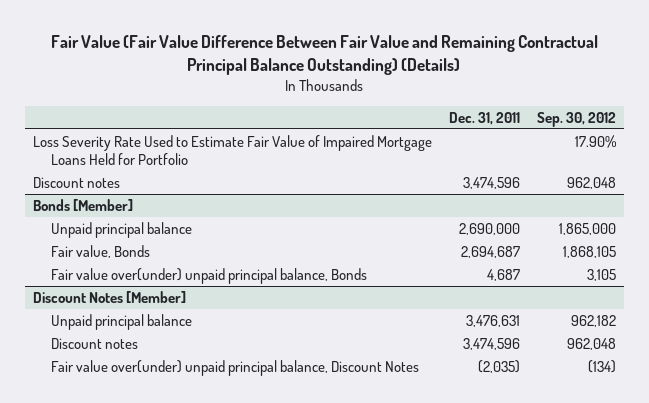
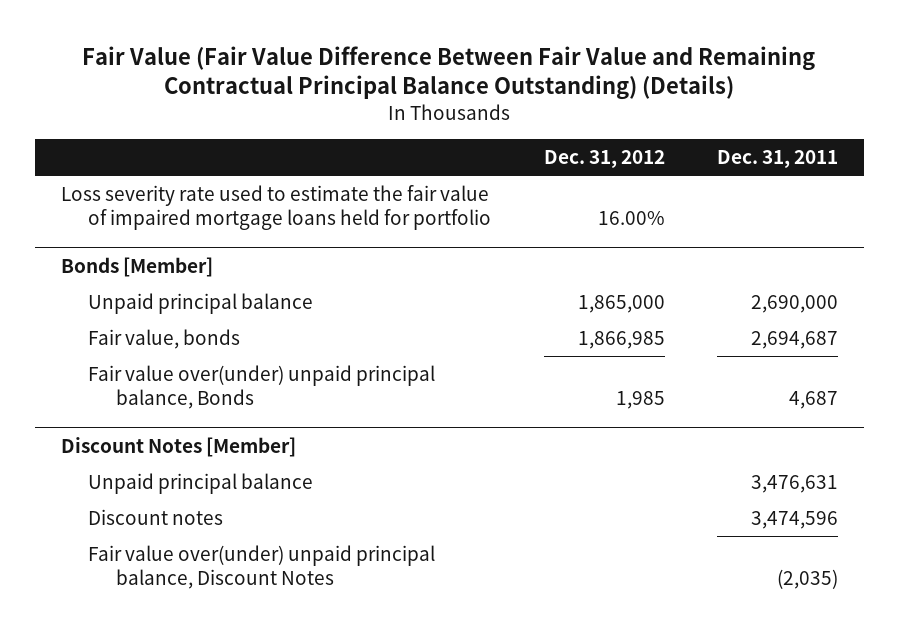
- | Dec. 31, 2011 | Sep. 30, 2012
+ | Dec. 31, 2012 | Dec. 31, 2011
- Loss Severity Rate Used to Estimate Fair Value of Impaired Mortgage Loans Held for Portfolio | | 17.90%
- Discount notes | 3,474,596 | 962,048
+ Loss severity rate used to estimate the fair value of impaired mortgage loans held for portfolio | 16.00% |
@ Bonds [Member]
- Fair value, Bonds | 2,694,687 | 1,868,105
+ Fair value, bonds | 1,866,985 | 2,694,687

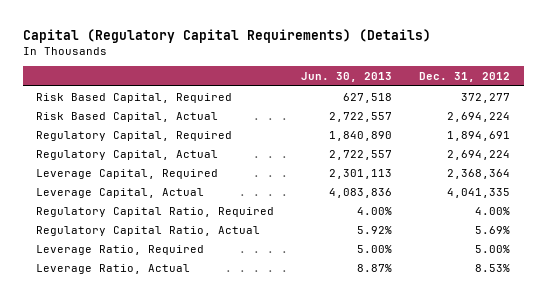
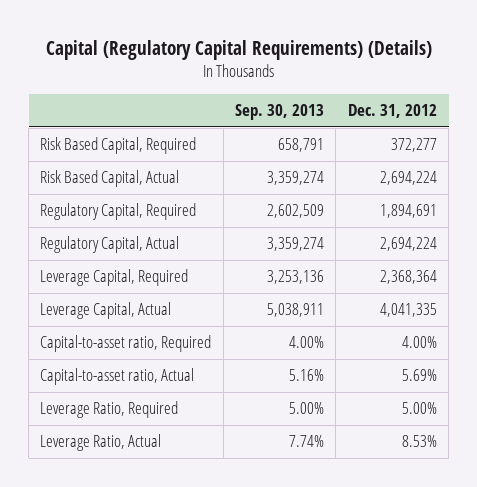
- | Jun. 30, 2013 | Dec. 31, 2012
+ | Sep. 30, 2013 | Dec. 31, 2012
- Regulatory Capital Ratio, Required | 4.00% | 4.00%
- Regulatory Capital Ratio, Actual | 5.92% | 5.69%
+ Capital-to-asset ratio, Required | 4.00% | 4.00%
+ Capital-to-asset ratio, Actual | 5.16% | 5.69%

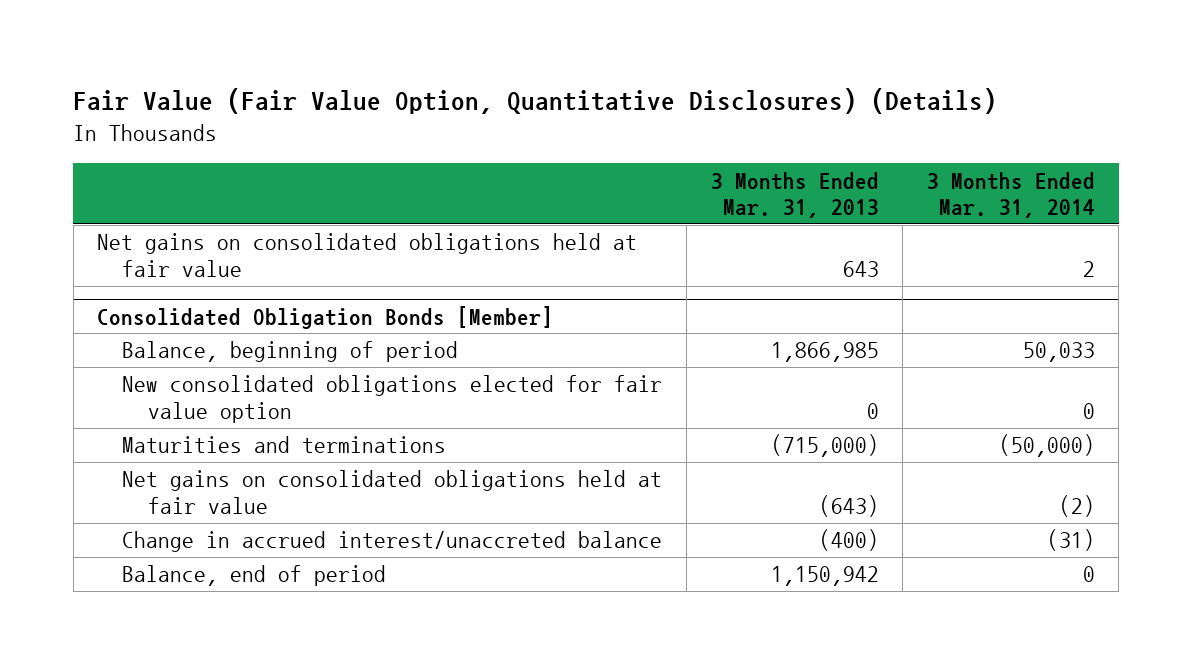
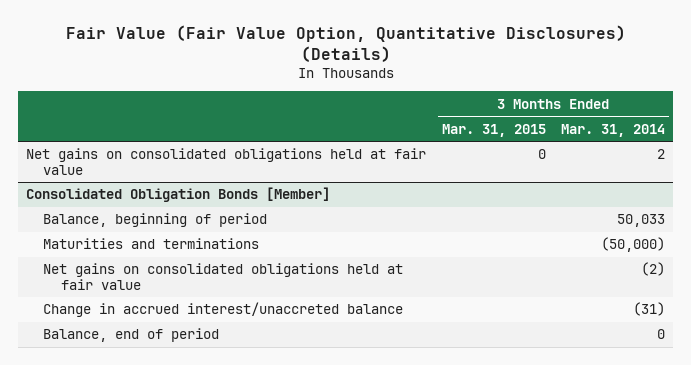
- | 3 Months Ended Mar. 31, 2013 | 3 Months Ended Mar. 31, 2014
+ | 3 Months Ended Mar. 31, 2015 | 3 Months Ended Mar. 31, 2014
@ Consolidated Obligation Bonds [Member]
- New consolidated obligations elected for fair value option | 0 | 0

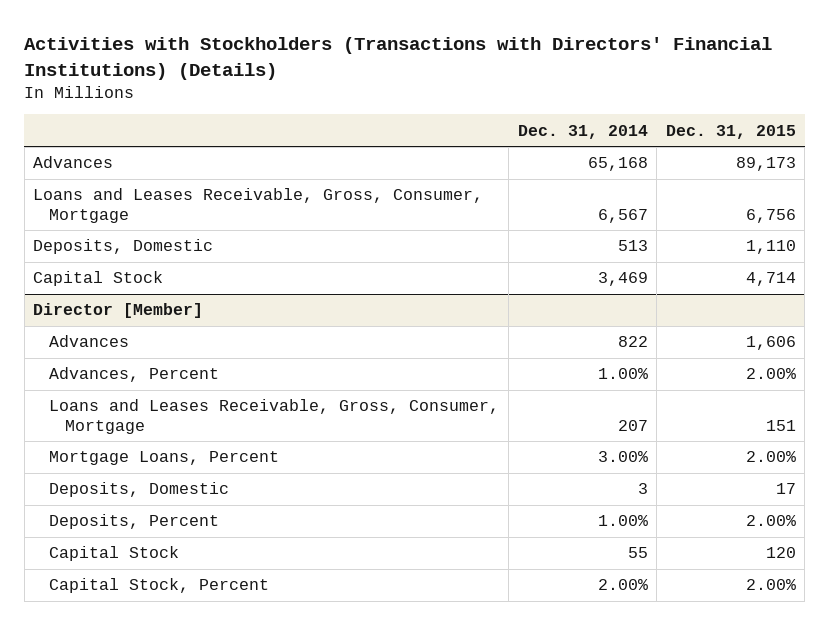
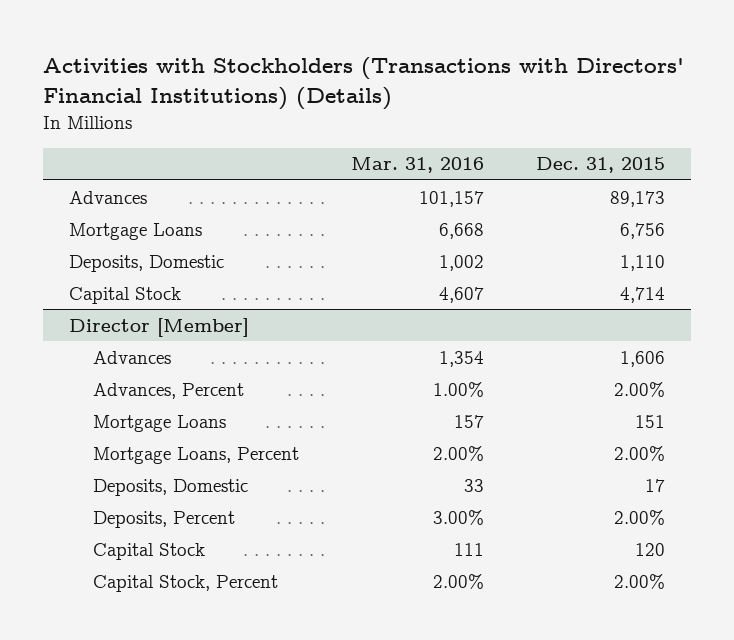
- | Dec. 31, 2014 | Dec. 31, 2015
+ | Mar. 31, 2016 | Dec. 31, 2015
- Loans and Leases Receivable, Gross, Consumer, Mortgage | 6,567 | 6,756
+ Mortgage Loans | 6,668 | 6,756
@ Director [Member]
- Loans and Leases Receivable, Gross, Consumer, Mortgage | 207 | 151
+ Mortgage Loans | 157 | 151

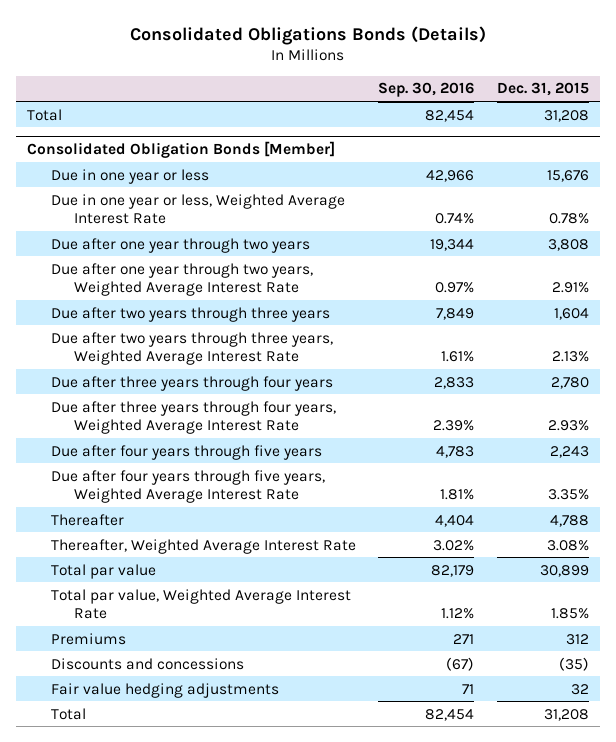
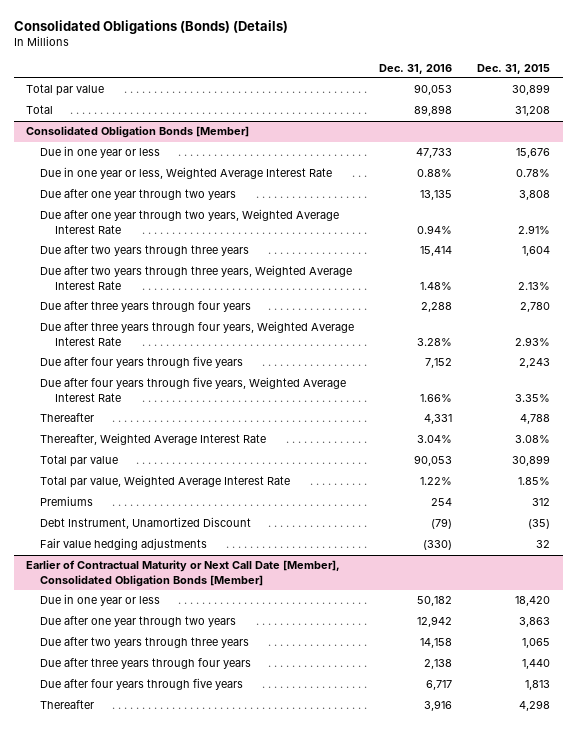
- Consolidated Obligations Bonds (Details)
+ Consolidated Obligations (Bonds) (Details)
- | Sep. 30, 2016 | Dec. 31, 2015
+ | Dec. 31, 2016 | Dec. 31, 2015
+ Total par value | 90,053 | 30,899
@ Consolidated Obligation Bonds [Member]
- Discounts and concessions | (67) | (35)
+ Debt Instrument, Unamortized Discount | (79) | (35)
- Total | 82,454 | 31,208
+ Earlier of Contractual Maturity or Next Call Date [Member], Consolidated Obligation Bonds [Member]
+ Due in one year or less | 50,182 | 18,420
+ Due after one year through two years | 12,942 | 3,863
+ Due after two years through three years | 14,158 | 1,065
+ Due after three years through four years | 2,138 | 1,440
+ Due after four years through five years | 6,717 | 1,813
+ Thereafter | 3,916 | 4,298

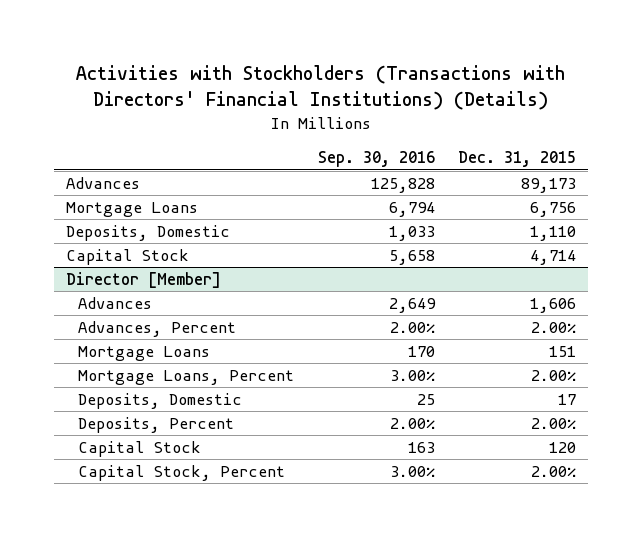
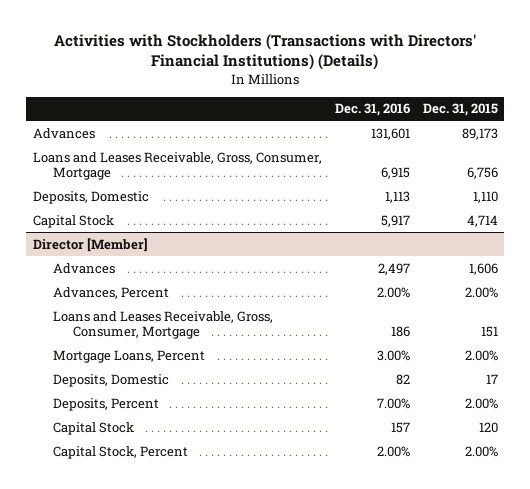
- | Sep. 30, 2016 | Dec. 31, 2015
+ | Dec. 31, 2016 | Dec. 31, 2015
- Mortgage Loans | 6,794 | 6,756
+ Loans and Leases Receivable, Gross, Consumer, Mortgage | 6,915 | 6,756
@ Director [Member]
- Mortgage Loans | 170 | 151
+ Loans and Leases Receivable, Gross, Consumer, Mortgage | 186 | 151

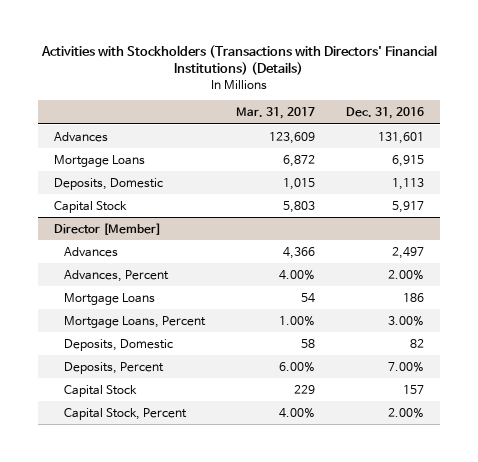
- | Dec. 31, 2016 | Dec. 31, 2015
+ | Mar. 31, 2017 | Dec. 31, 2016
- Loans and Leases Receivable, Gross, Consumer, Mortgage | 6,915 | 6,756
+ Mortgage Loans | 6,872 | 6,915
@ Director [Member]
- Loans and Leases Receivable, Gross, Consumer, Mortgage | 186 | 151
+ Mortgage Loans | 54 | 186

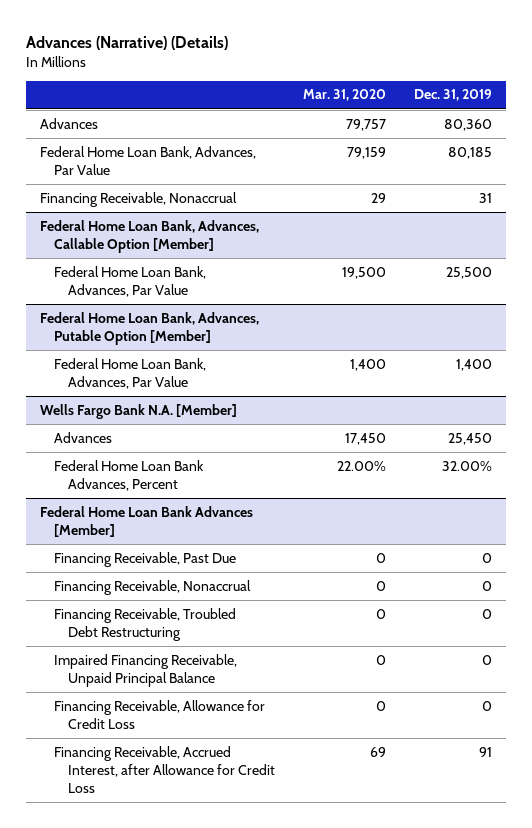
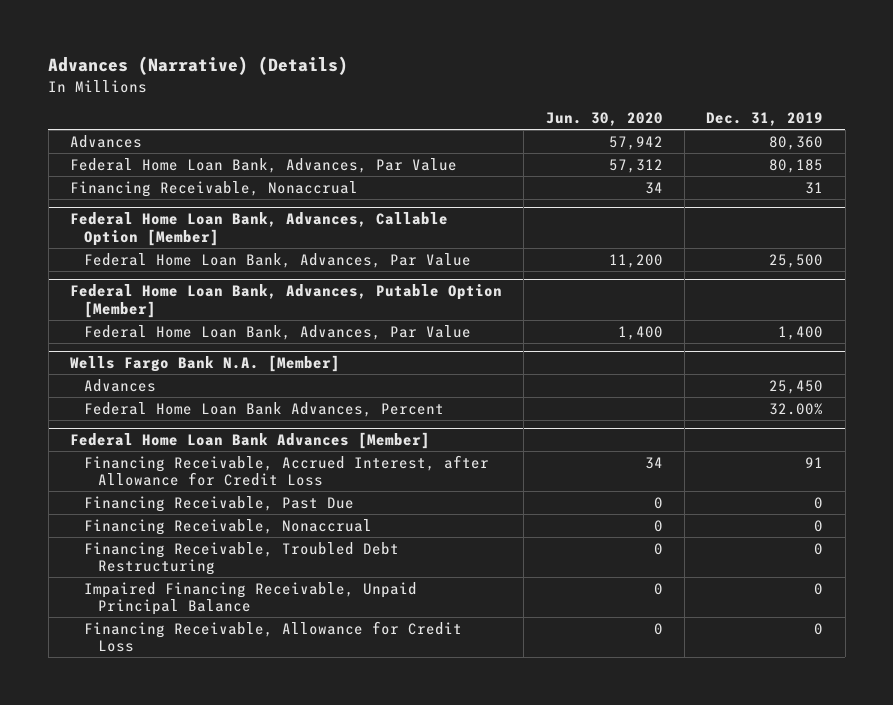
- | Mar. 31, 2020 | Dec. 31, 2019
+ | Jun. 30, 2020 | Dec. 31, 2019
@ Federal Home Loan Bank Advances [Member]
moved up: Financing Receivable, Accrued Interest, after Allowance for Credit Loss | 34 | 91

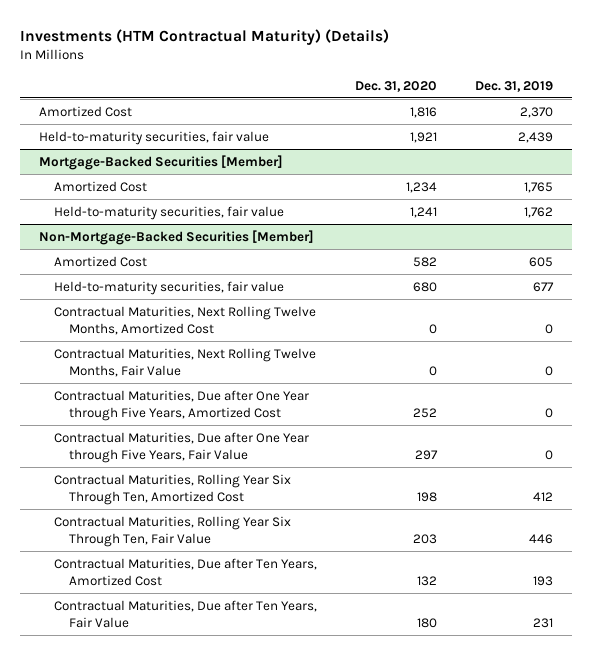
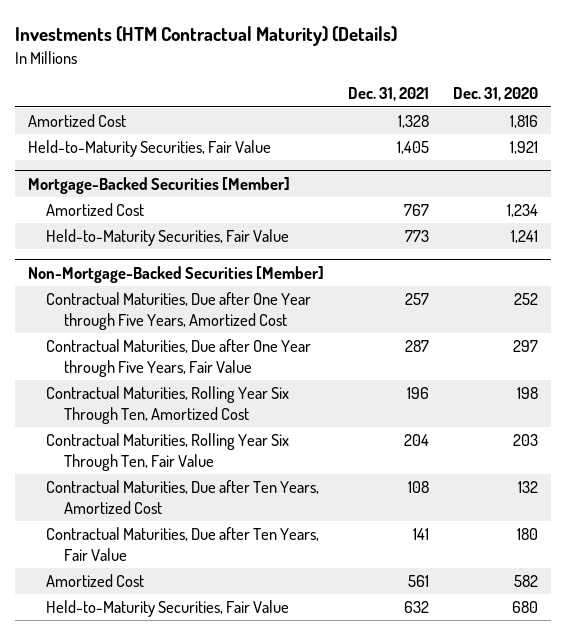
- | Dec. 31, 2020 | Dec. 31, 2019
+ | Dec. 31, 2021 | Dec. 31, 2020
- Held-to-maturity securities, fair value | 1,921 | 2,439
+ Held-to-Maturity Securities, Fair Value | 1,405 | 1,921
@ Mortgage-Backed Securities [Member]
- Held-to-maturity securities, fair value | 1,241 | 1,762
+ Held-to-Maturity Securities, Fair Value | 773 | 1,241
@ Non-Mortgage-Backed Securities [Member]
- Held-to-maturity securities, fair value | 680 | 677
- Contractual Maturities, Next Rolling Twelve Months, Amortized Cost | 0 | 0
- Contractual Maturities, Next Rolling Twelve Months, Fair Value | 0 | 0
moved down: Amortized Cost | 561 | 582
+ Held-to-Maturity Securities, Fair Value | 632 | 680

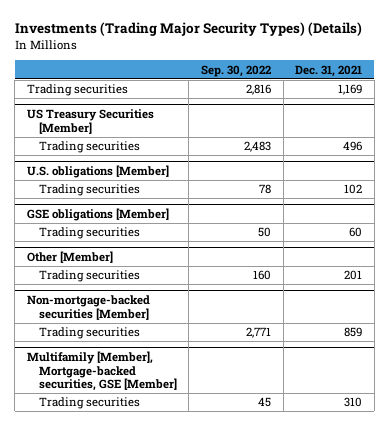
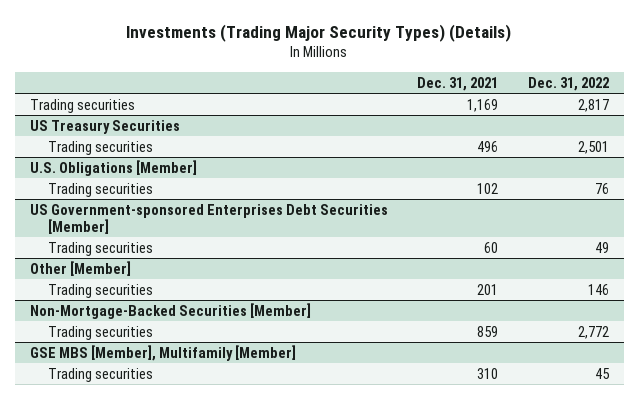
- | Sep. 30, 2022 | Dec. 31, 2021
+ | Dec. 31, 2021 | Dec. 31, 2022
- US Treasury Securities [Member]
+ US Treasury Securities
- U.S. obligations [Member]
+ U.S. Obligations [Member]
- GSE obligations [Member]
+ US Government-sponsored Enterprises Debt Securities [Member]
- Non-mortgage-backed securities [Member]
+ Non-Mortgage-Backed Securities [Member]
- Multifamily [Member], Mortgage-backed securities, GSE [Member]
+ GSE MBS [Member], Multifamily [Member]

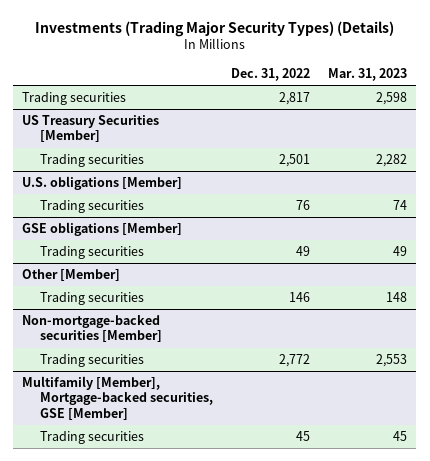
- | Dec. 31, 2021 | Dec. 31, 2022
+ | Dec. 31, 2022 | Mar. 31, 2023
- US Treasury Securities
+ US Treasury Securities [Member]
- U.S. Obligations [Member]
+ U.S. obligations [Member]
- US Government-sponsored Enterprises Debt Securities [Member]
+ GSE obligations [Member]
- Non-Mortgage-Backed Securities [Member]
+ Non-mortgage-backed securities [Member]
- GSE MBS [Member], Multifamily [Member]
+ Multifamily [Member], Mortgage-backed securities, GSE [Member]

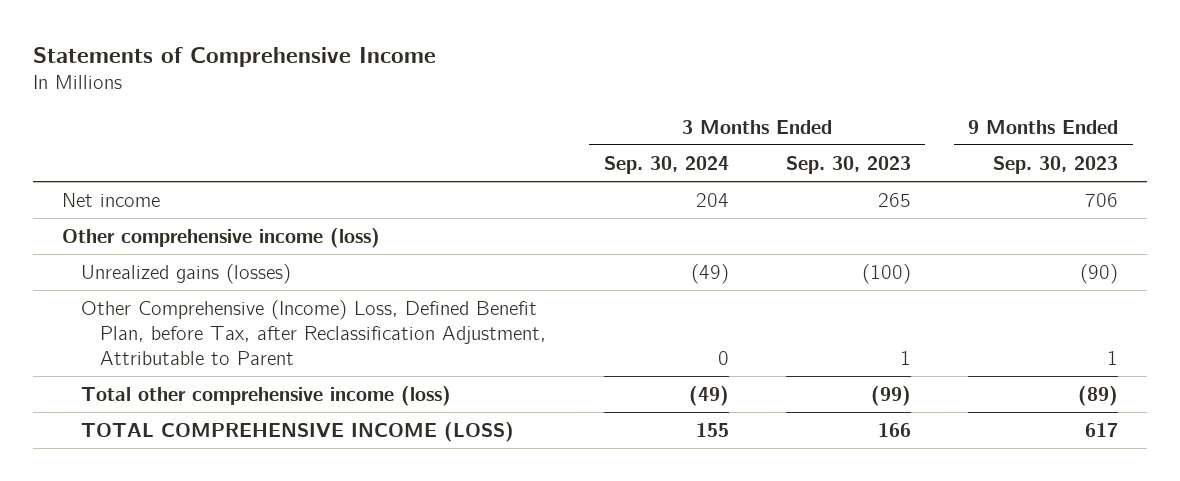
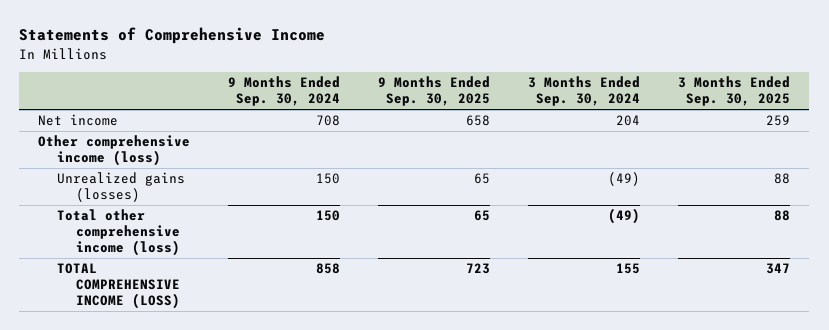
- | 3 Months Ended Sep. 30, 2024 | 3 Months Ended Sep. 30, 2023 | 9 Months Ended Sep. 30, 2023
+ | 9 Months Ended Sep. 30, 2024 | 9 Months Ended Sep. 30, 2025 | 3 Months Ended Sep. 30, 2024 | 3 Months Ended Sep. 30, 2025
- Other Comprehensive (Income) Loss, Defined Benefit Plan, before Tax, after Reclassification Adjustment, Attributable to Parent | 0 | 1 | 1

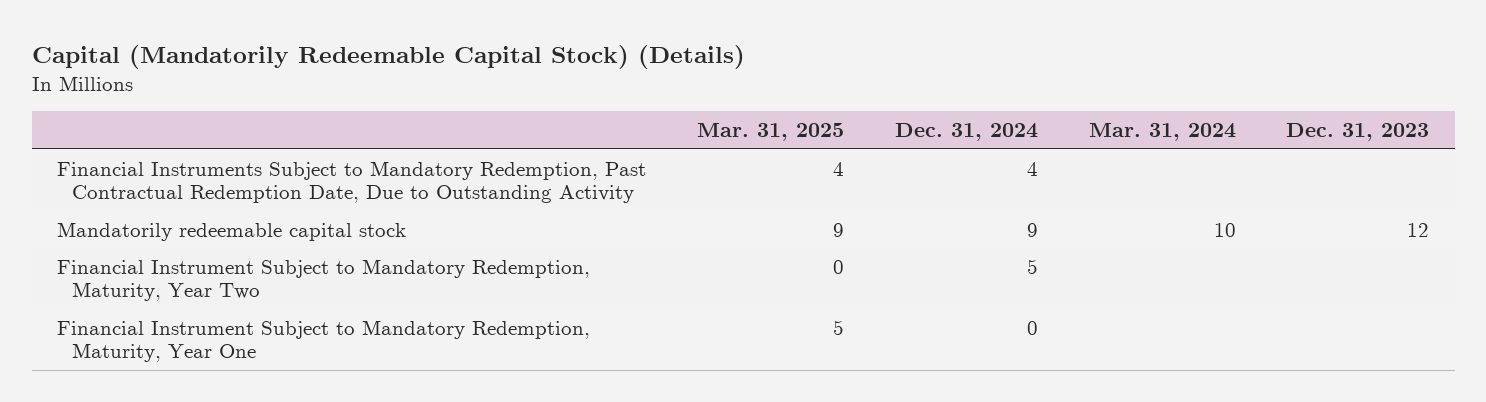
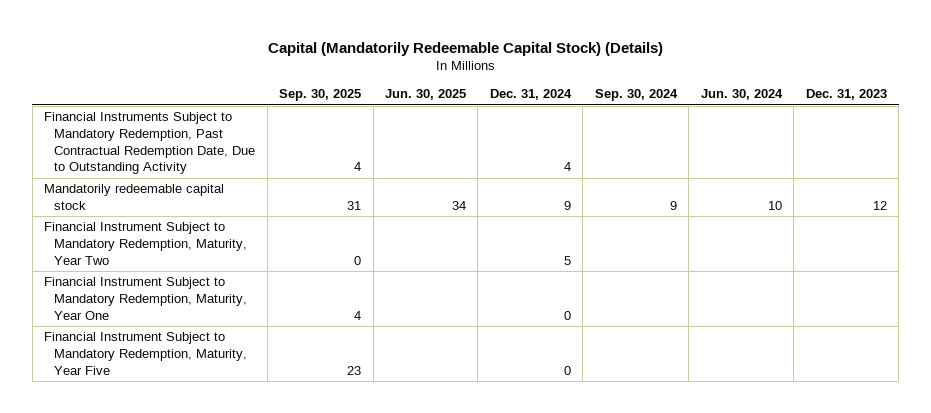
- | Mar. 31, 2025 | Dec. 31, 2024 | Mar. 31, 2024 | Dec. 31, 2023
+ | Sep. 30, 2025 | Jun. 30, 2025 | Dec. 31, 2024 | Sep. 30, 2024 | Jun. 30, 2024 | Dec. 31, 2023
+ Financial Instrument Subject to Mandatory Redemption, Maturity, Year Five | 23 | | 0 | | |

